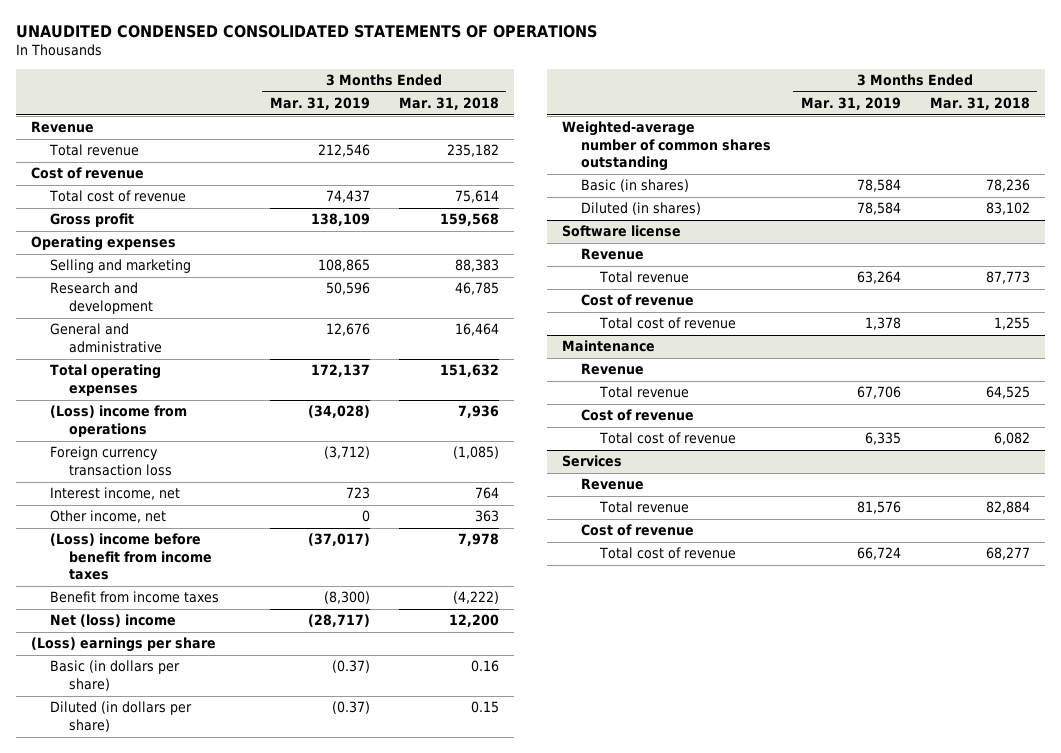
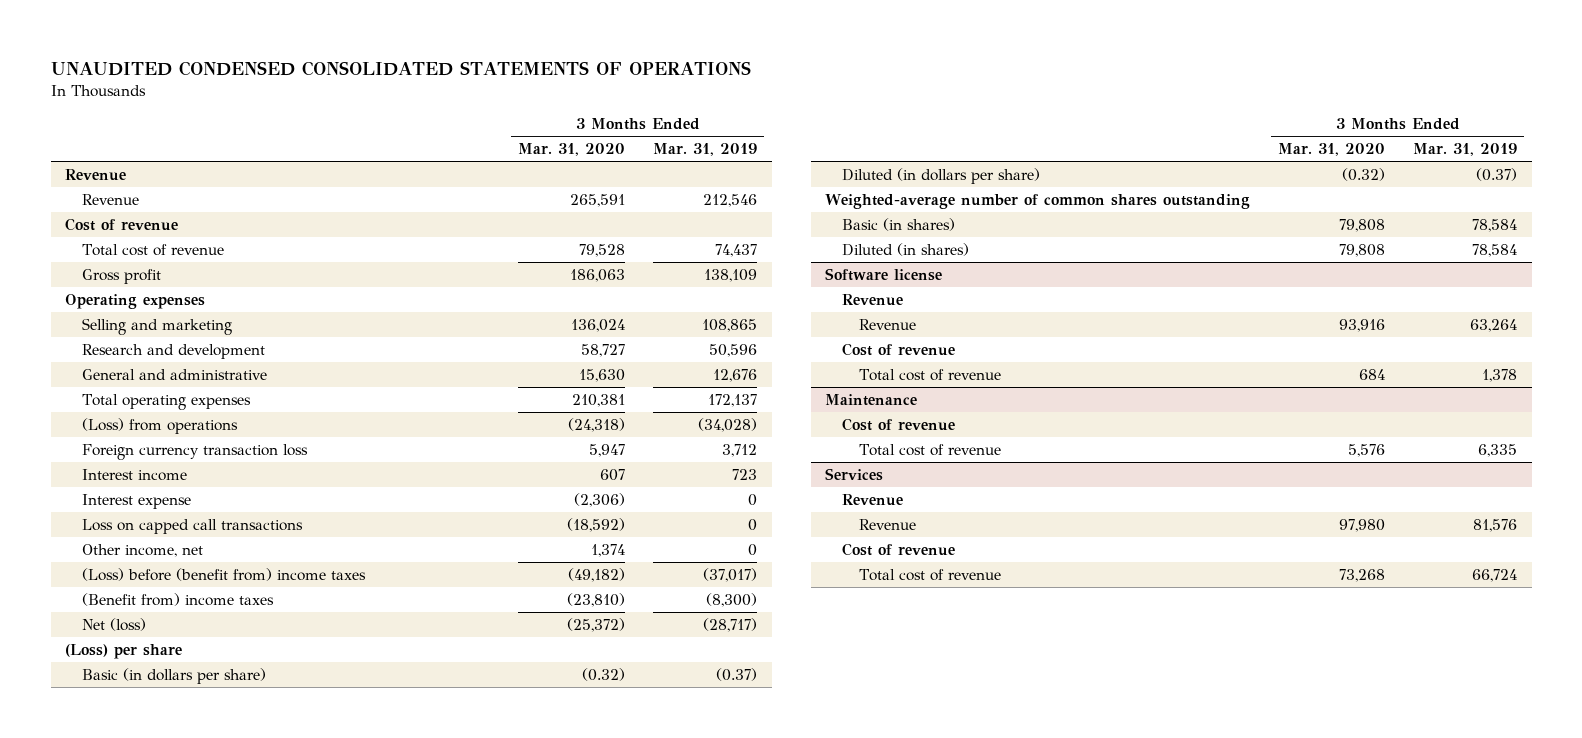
- | 3 Months Ended Mar. 31, 2019 | 3 Months Ended Mar. 31, 2018
+ | 3 Months Ended Mar. 31, 2020 | 3 Months Ended Mar. 31, 2019
- Total revenue | 212,546 | 235,182
+ Revenue | 265,591 | 212,546
- (Loss) income from operations | (34,028) | 7,936
- Foreign currency transaction loss | (3,712) | (1,085)
- Interest income, net | 723 | 764
+ (Loss) from operations | (24,318) | (34,028)
+ Foreign currency transaction loss | 5,947 | 3,712
+ Interest income | 607 | 723
+ Interest expense | (2,306) | 0
+ Loss on capped call transactions | (18,592) | 0
- (Loss) income before benefit from income taxes | (37,017) | 7,978
- Benefit from income taxes | (8,300) | (4,222)
- Net (loss) income | (28,717) | 12,200
- (Loss) earnings per share
+ (Loss) before (benefit from) income taxes | (49,182) | (37,017)
+ (Benefit from) income taxes | (23,810) | (8,300)
+ Net (loss) | (25,372) | (28,717)
+ (Loss) per share
@ Software license
- Total revenue | 63,264 | 87,773
+ Revenue | 93,916 | 63,264
@ Maintenance
- Revenue
- Total revenue | 67,706 | 64,525
@ Services
- Total revenue | 81,576 | 82,884
+ Revenue | 97,980 | 81,576

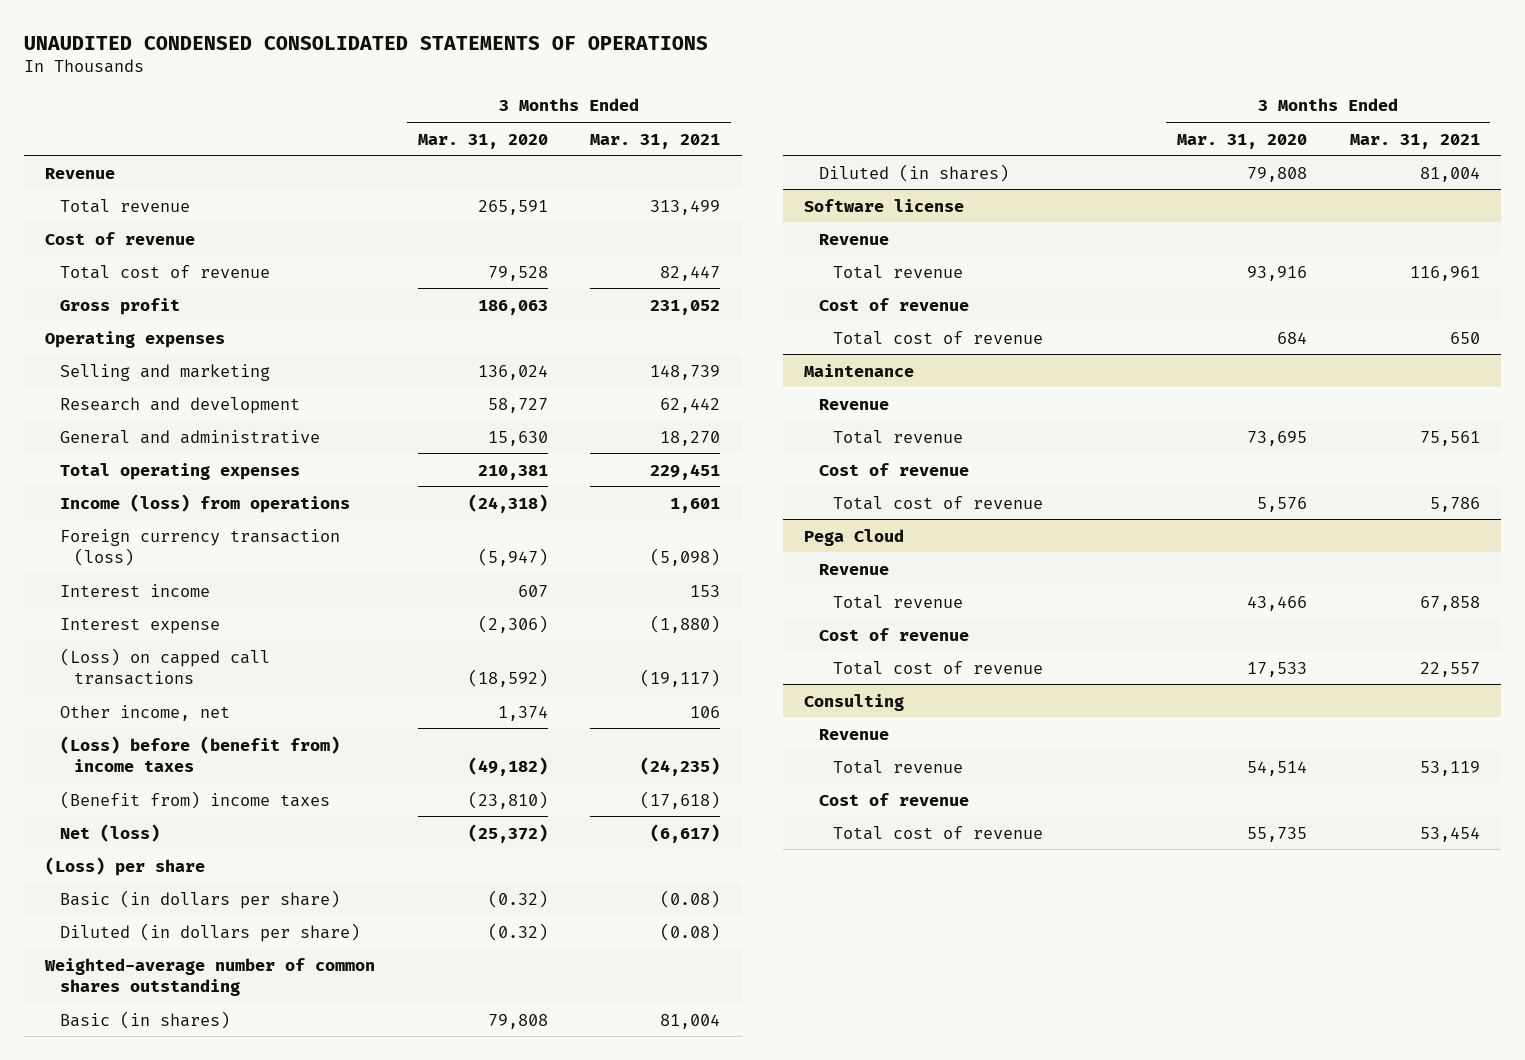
- | 3 Months Ended Mar. 31, 2020 | 3 Months Ended Mar. 31, 2019
+ | 3 Months Ended Mar. 31, 2020 | 3 Months Ended Mar. 31, 2021
- Revenue | 265,591 | 212,546
+ Total revenue | 265,591 | 313,499
- (Loss) from operations | (24,318) | (34,028)
- Foreign currency transaction loss | 5,947 | 3,712
+ Income (loss) from operations | (24,318) | 1,601
+ Foreign currency transaction (loss) | (5,947) | (5,098)
- Loss on capped call transactions | (18,592) | 0
+ (Loss) on capped call transactions | (18,592) | (19,117)
@ Software license
- Revenue | 93,916 | 63,264
+ Total revenue | 93,916 | 116,961
@ Maintenance
+ Revenue
+ Total revenue | 73,695 | 75,561
- Services
+ Pega Cloud
- Revenue | 97,980 | 81,576
+ Total revenue | 43,466 | 67,858
- Total cost of revenue | 73,268 | 66,724
+ Total cost of revenue | 17,533 | 22,557
+ Consulting
+ Revenue
+ Total revenue | 54,514 | 53,119
+ Cost of revenue
+ Total cost of revenue | 55,735 | 53,454

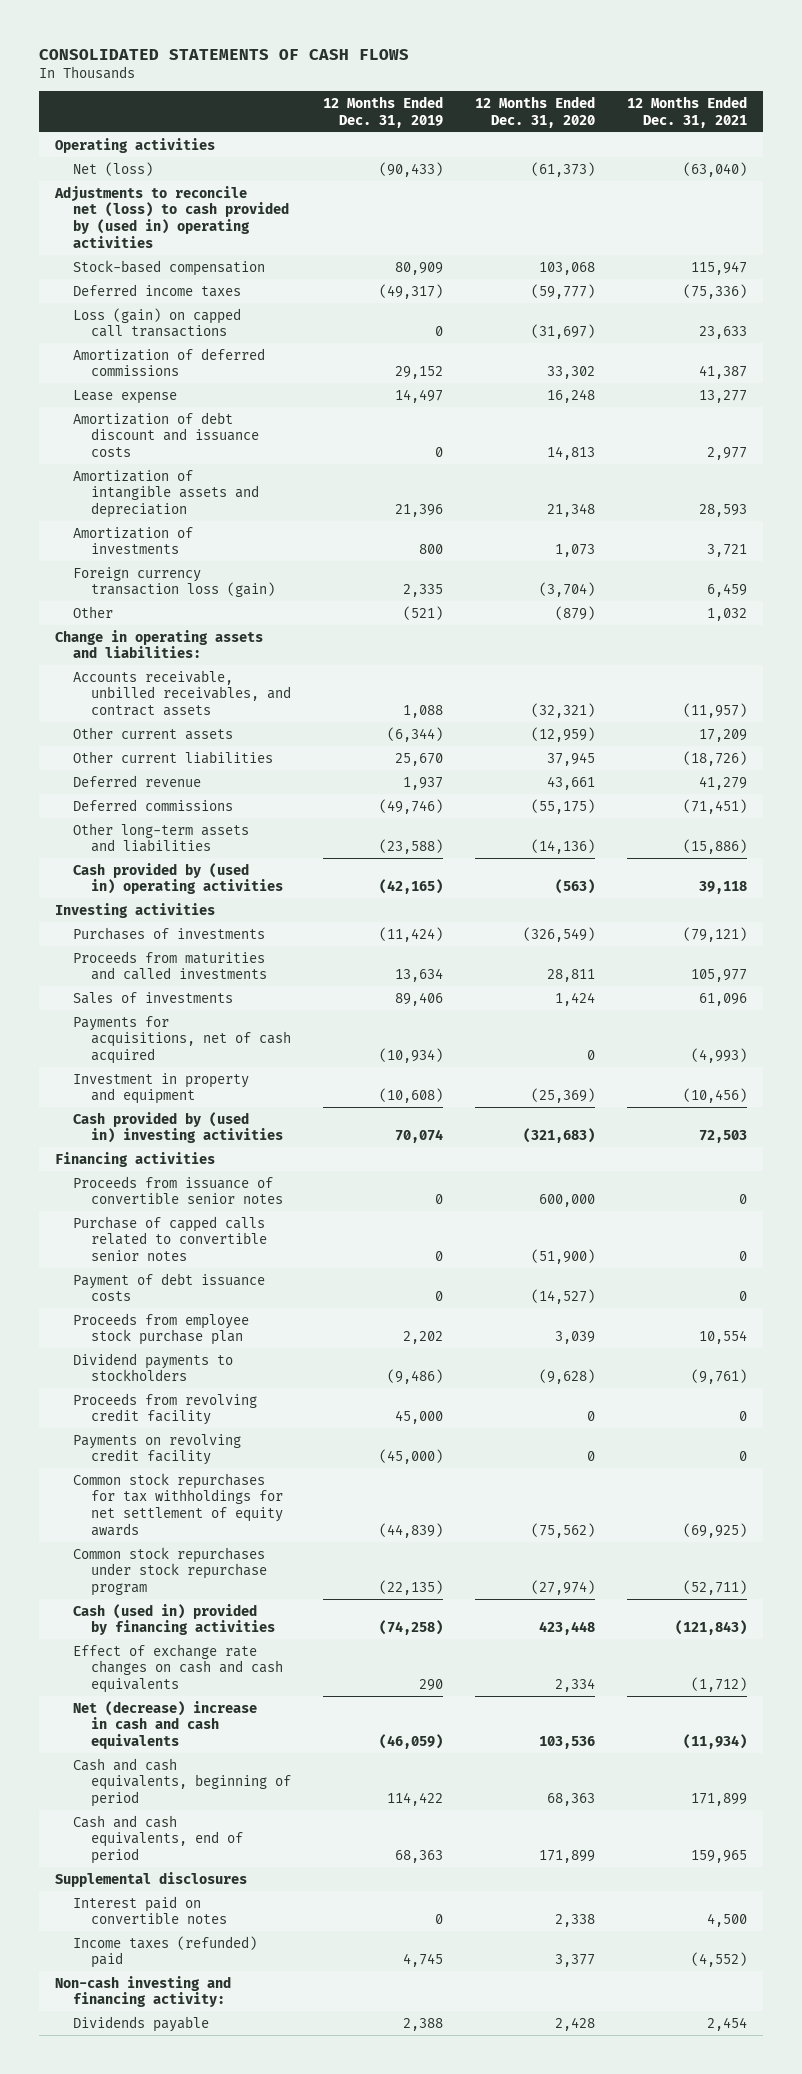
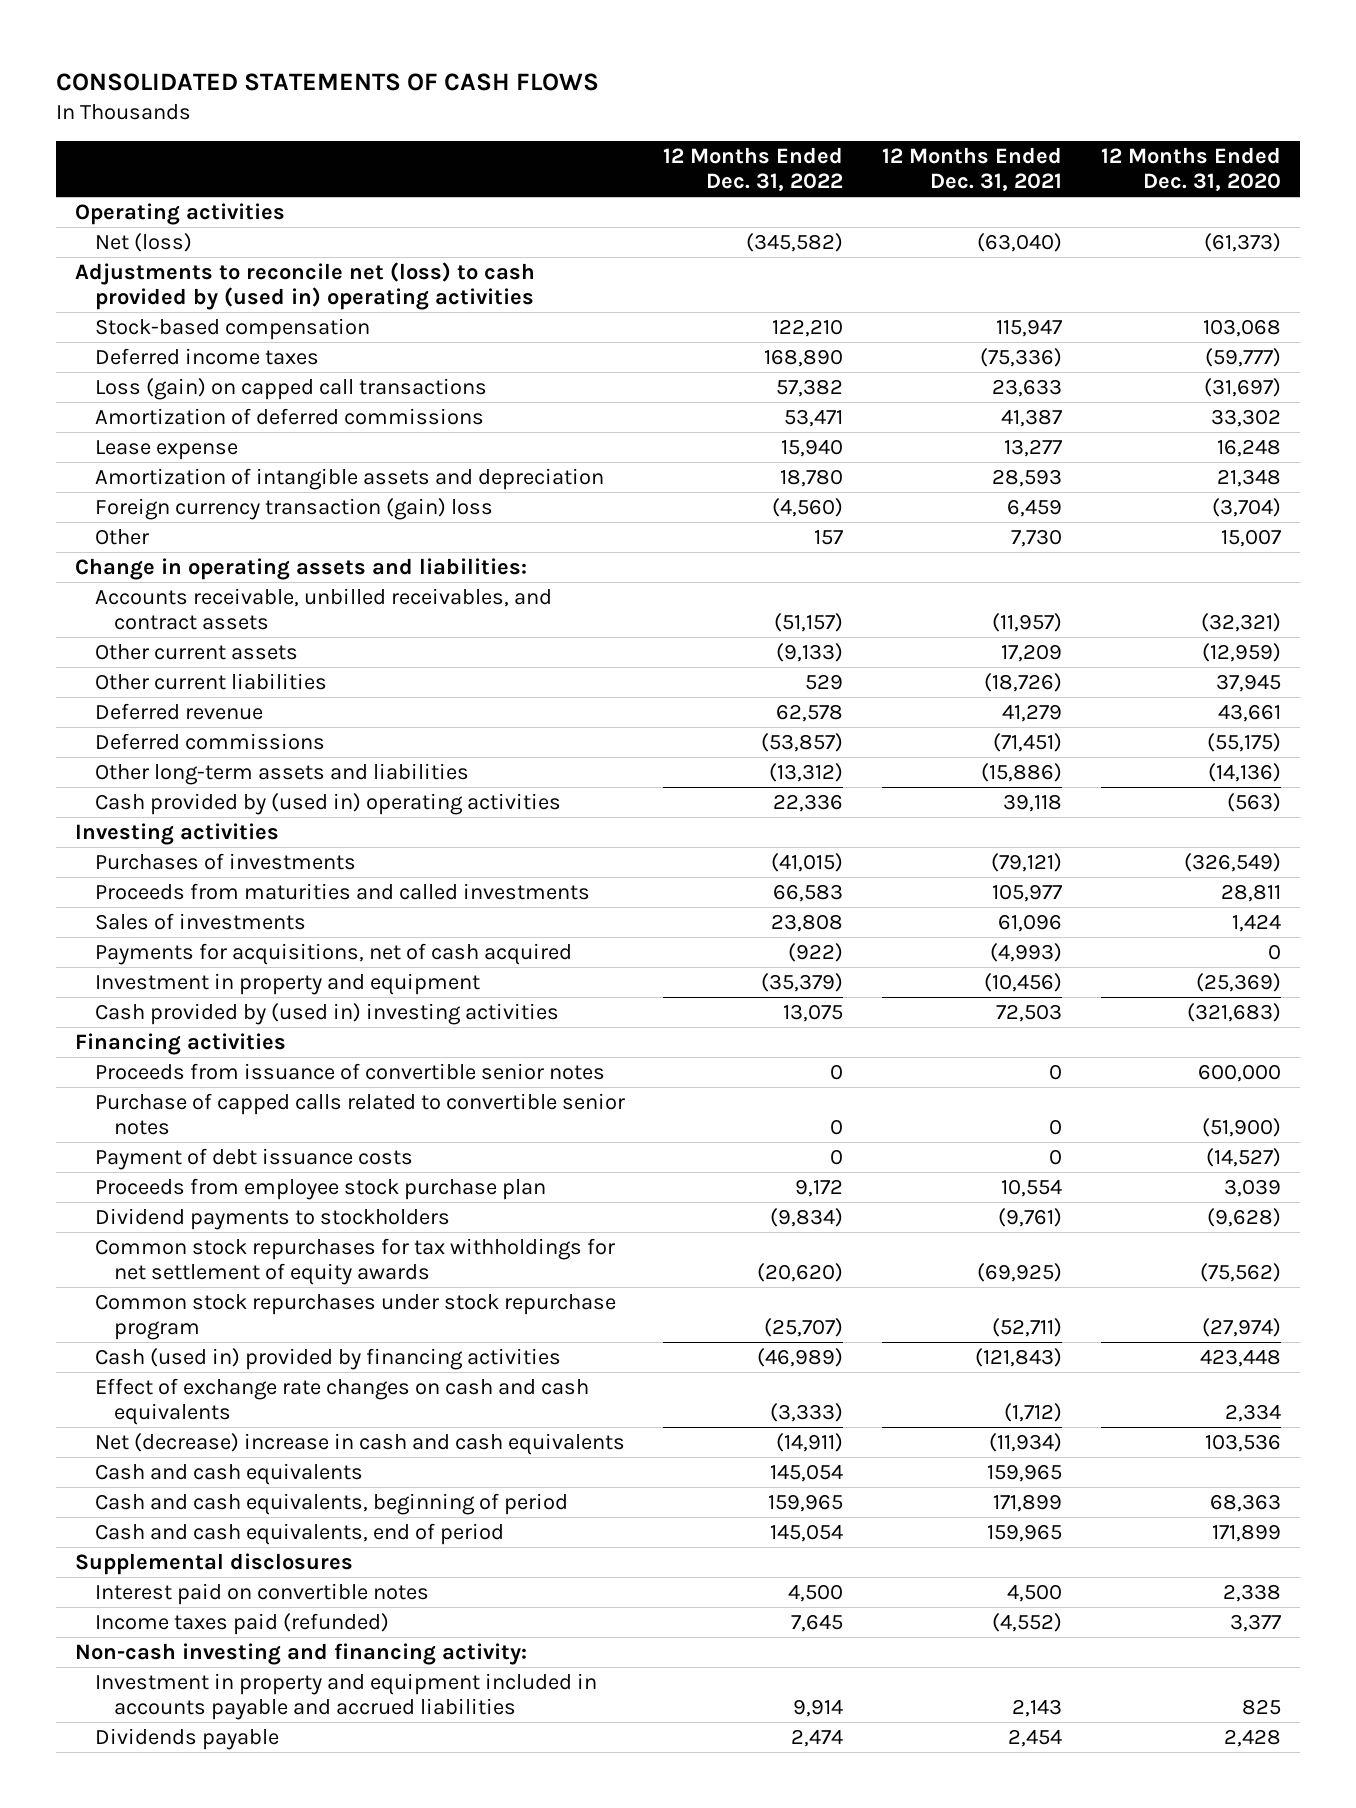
- | 12 Months Ended Dec. 31, 2019 | 12 Months Ended Dec. 31, 2020 | 12 Months Ended Dec. 31, 2021
+ | 12 Months Ended Dec. 31, 2022 | 12 Months Ended Dec. 31, 2021 | 12 Months Ended Dec. 31, 2020
- Amortization of debt discount and issuance costs | 0 | 14,813 | 2,977
- Amortization of investments | 800 | 1,073 | 3,721
- Foreign currency transaction loss (gain) | 2,335 | (3,704) | 6,459
- Other | (521) | (879) | 1,032
+ Foreign currency transaction (gain) loss | (4,560) | 6,459 | (3,704)
+ Other | 157 | 7,730 | 15,007
- Proceeds from revolving credit facility | 45,000 | 0 | 0
- Payments on revolving credit facility | (45,000) | 0 | 0
+ Cash and cash equivalents | 145,054 | 159,965 |
- Income taxes (refunded) paid | 4,745 | 3,377 | (4,552)
+ Income taxes paid (refunded) | 7,645 | (4,552) | 3,377
+ Investment in property and equipment included in accounts payable and accrued liabilities | 9,914 | 2,143 | 825

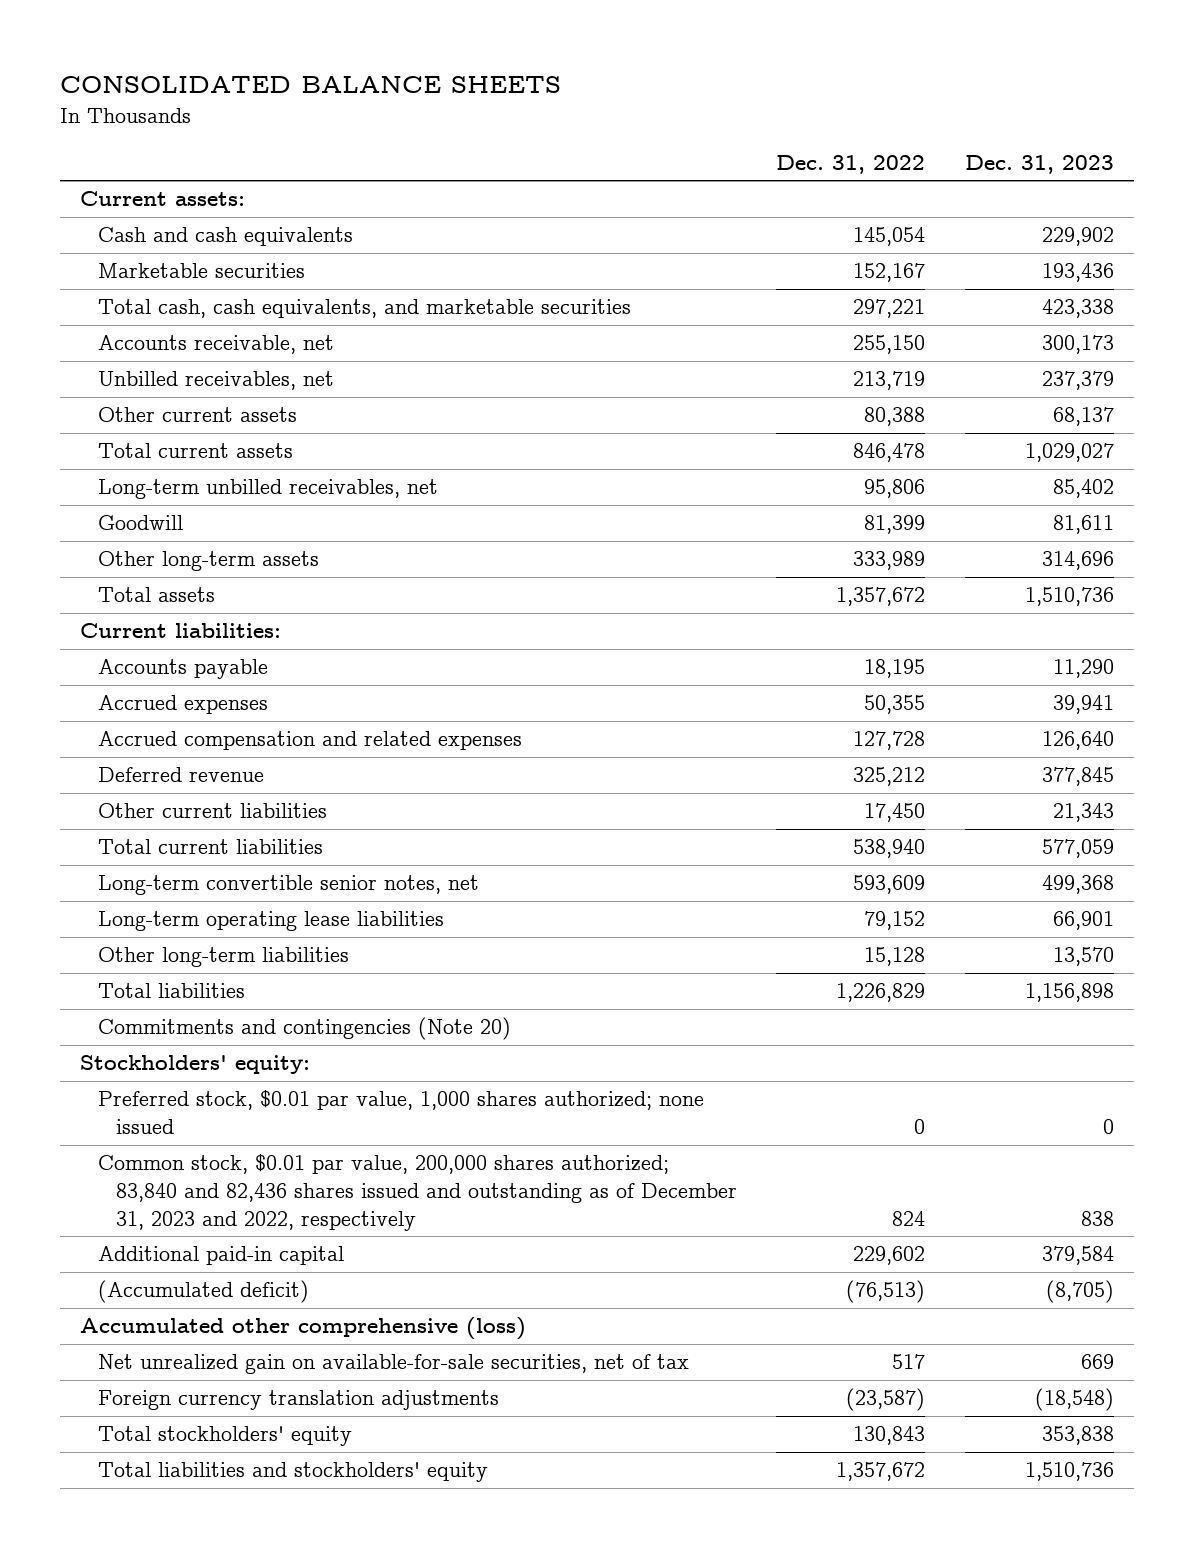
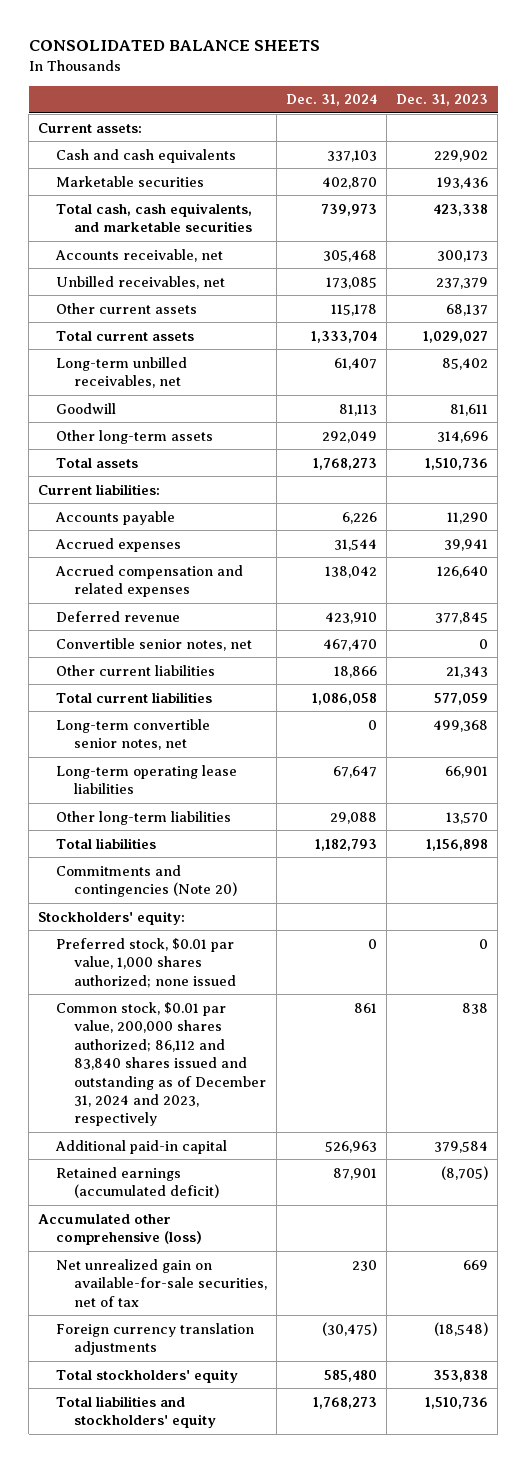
- | Dec. 31, 2022 | Dec. 31, 2023
+ | Dec. 31, 2024 | Dec. 31, 2023
+ Convertible senior notes, net | 467,470 | 0
- Common stock, $0.01 par value, 200,000 shares authorized; 83,840 and 82,436 shares issued and outstanding as of December 31, 2023 and 2022, respectively | 824 | 838
+ Common stock, $0.01 par value, 200,000 shares authorized; 86,112 and 83,840 shares issued and outstanding as of December 31, 2024 and 2023, respectively | 861 | 838
- (Accumulated deficit) | (76,513) | (8,705)
+ Retained earnings (accumulated deficit) | 87,901 | (8,705)

